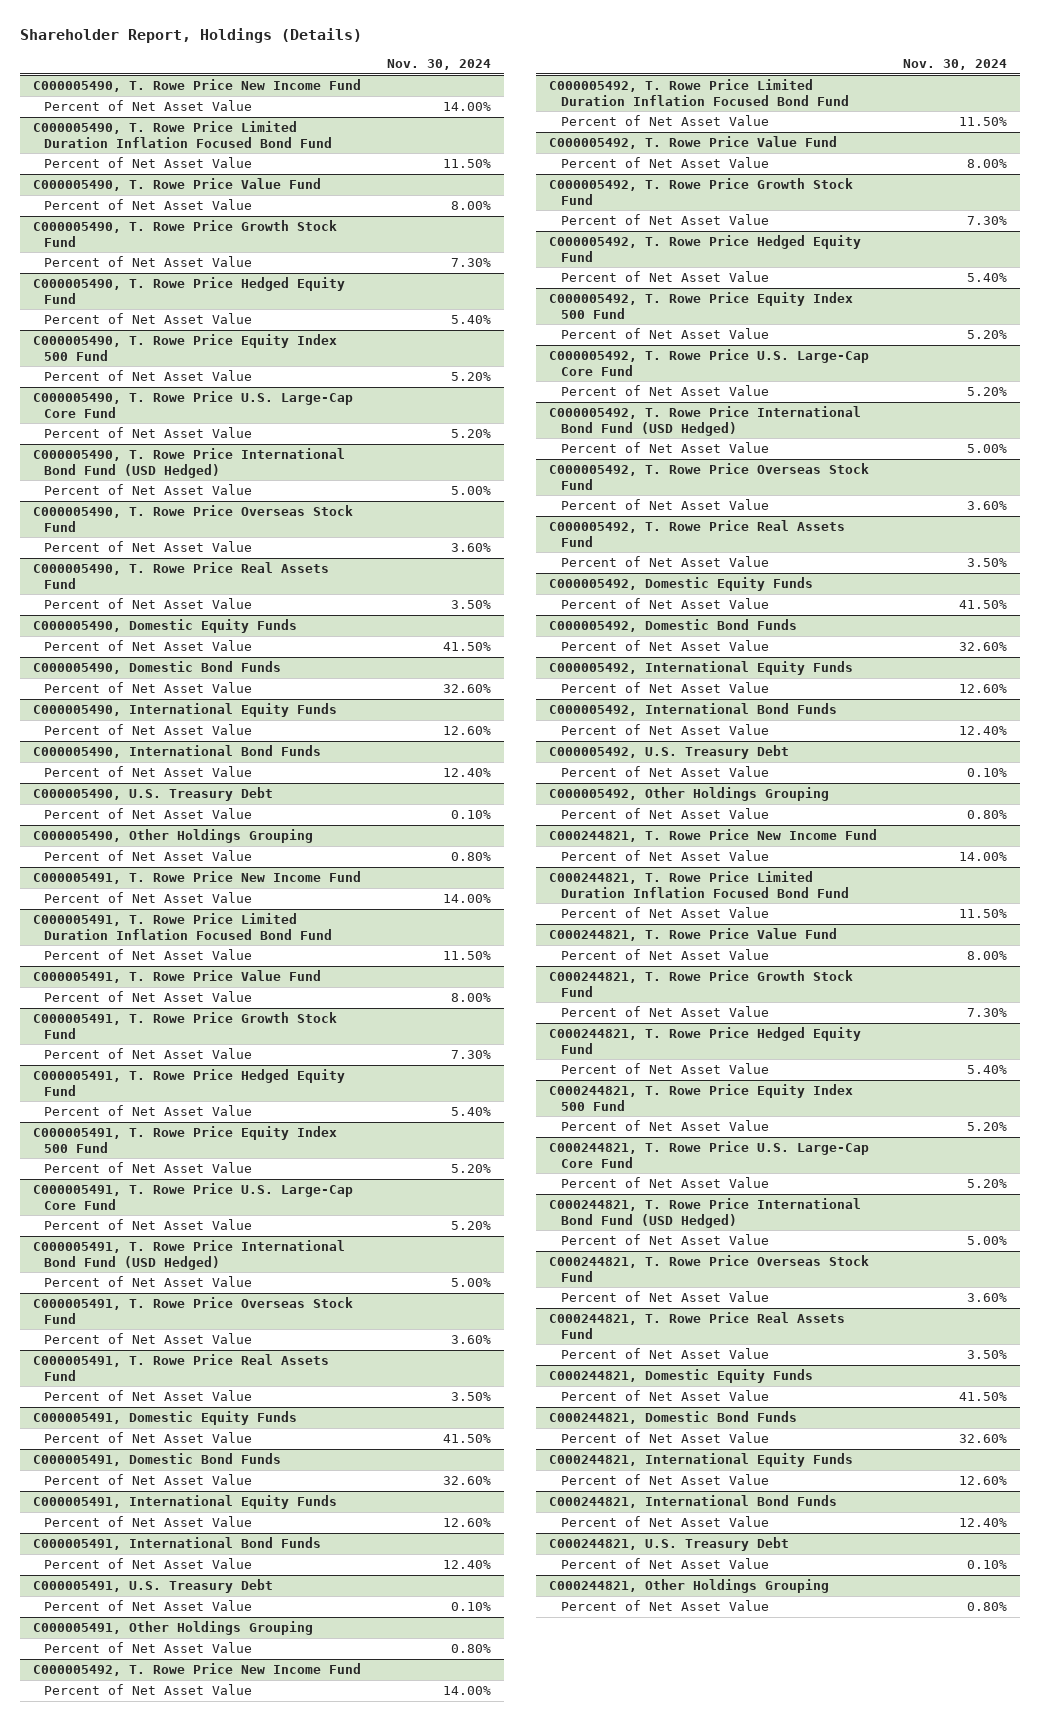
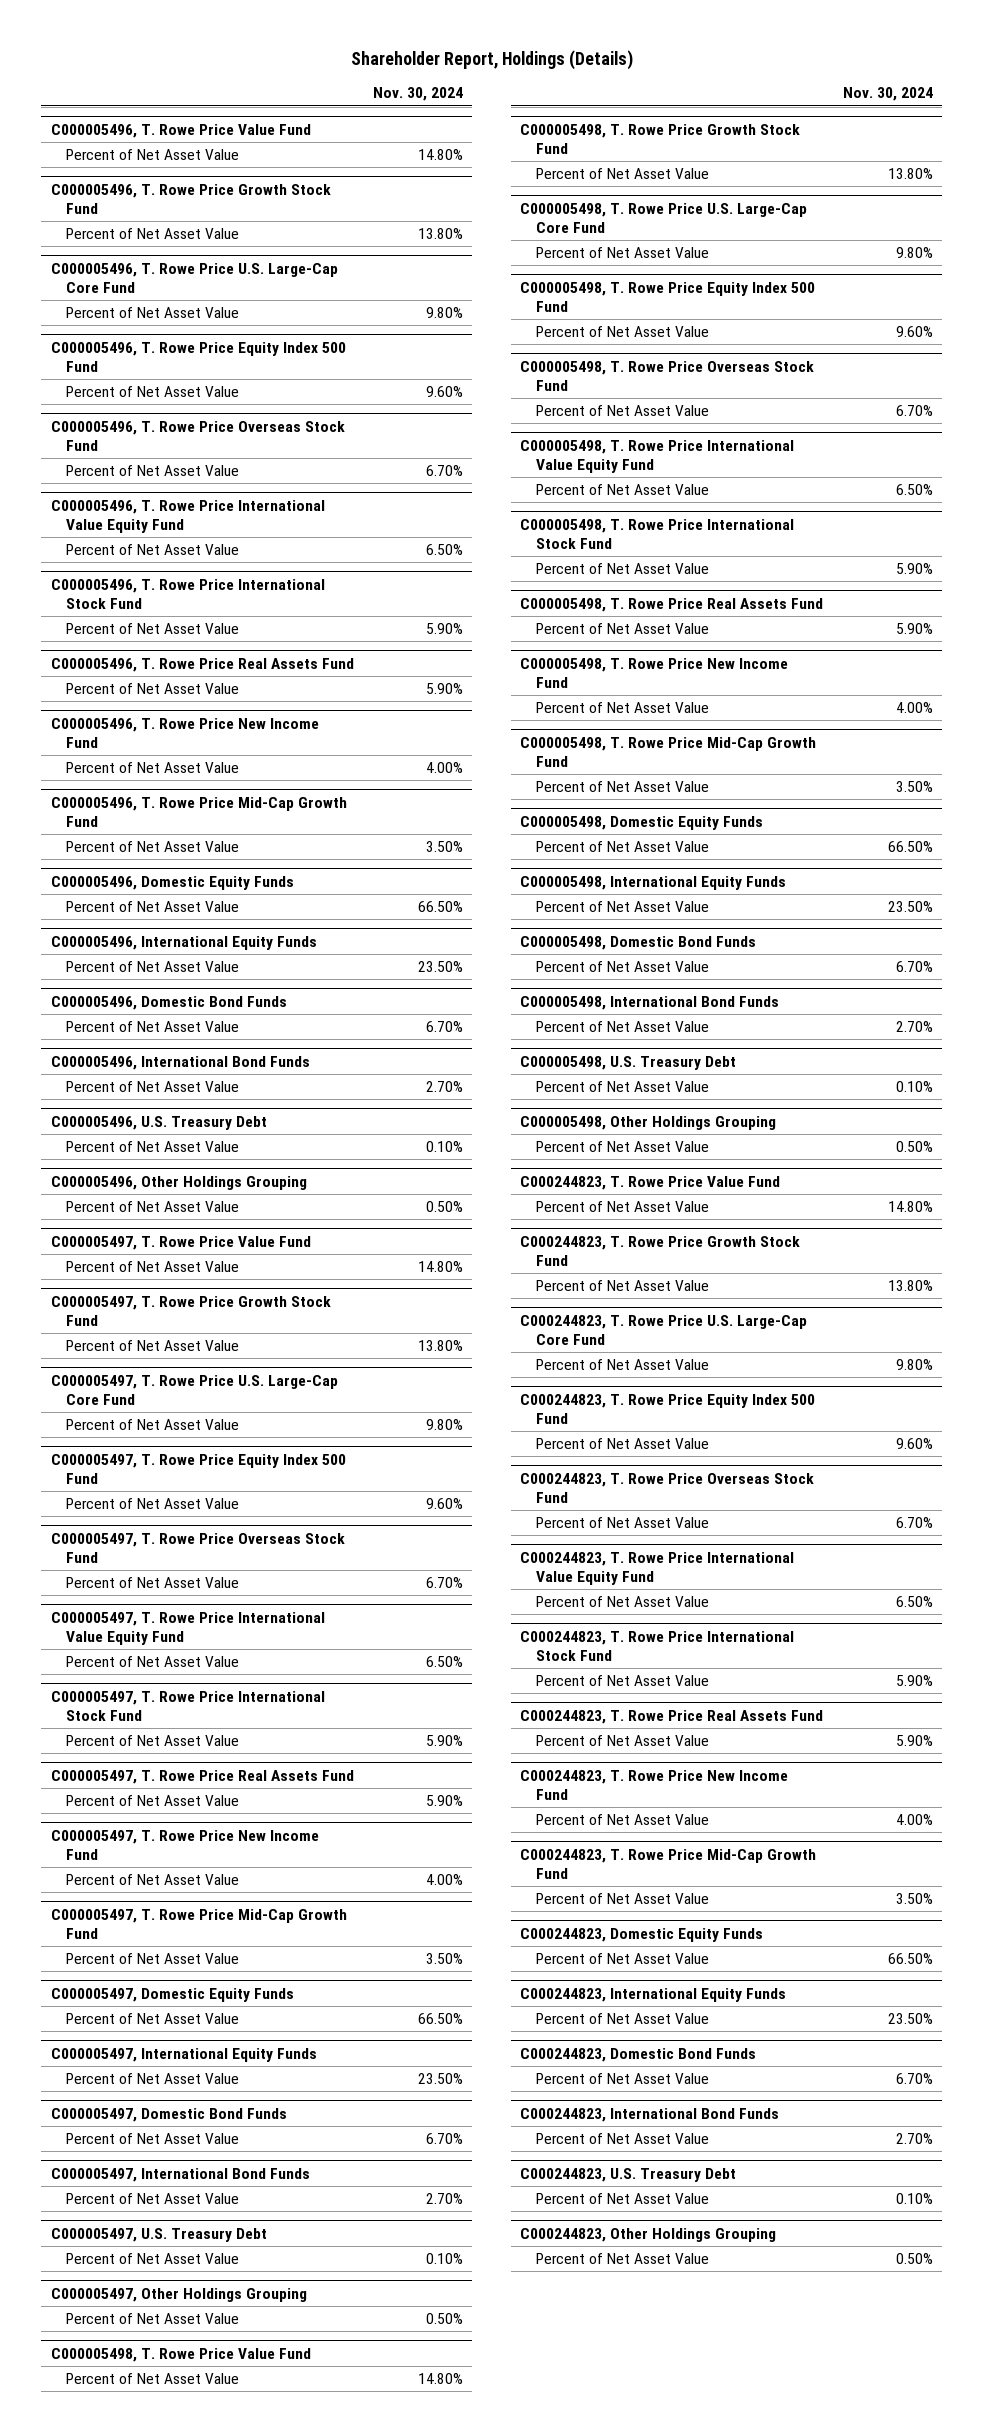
- C000005490, T. Rowe Price New Income Fund
- Percent of Net Asset Value | 14.00%
- C000005490, T. Rowe Price Limited Duration Inflation Focused Bond Fund
- Percent of Net Asset Value | 11.50%
- C000005490, T. Rowe Price Value Fund
- Percent of Net Asset Value | 8.00%
- C000005490, T. Rowe Price Growth Stock Fund
- Percent of Net Asset Value | 7.30%
- C000005490, T. Rowe Price Hedged Equity Fund
- Percent of Net Asset Value | 5.40%
- C000005490, T. Rowe Price Equity Index 500 Fund
- Percent of Net Asset Value | 5.20%
- C000005490, T. Rowe Price U.S. Large-Cap Core Fund
- Percent of Net Asset Value | 5.20%
- C000005490, T. Rowe Price International Bond Fund (USD Hedged)
- Percent of Net Asset Value | 5.00%
- C000005490, T. Rowe Price Overseas Stock Fund
- Percent of Net Asset Value | 3.60%
- C000005490, T. Rowe Price Real Assets Fund
+ C000005496, T. Rowe Price Value Fund
+ Percent of Net Asset Value | 14.80%
+ C000005496, T. Rowe Price Growth Stock Fund
+ Percent of Net Asset Value | 13.80%
+ C000005496, T. Rowe Price U.S. Large-Cap Core Fund
+ Percent of Net Asset Value | 9.80%
+ C000005496, T. Rowe Price Equity Index 500 Fund
+ Percent of Net Asset Value | 9.60%
+ C000005496, T. Rowe Price Overseas Stock Fund
+ Percent of Net Asset Value | 6.70%
+ C000005496, T. Rowe Price International Value Equity Fund
+ Percent of Net Asset Value | 6.50%
+ C000005496, T. Rowe Price International Stock Fund
+ Percent of Net Asset Value | 5.90%
+ C000005496, T. Rowe Price Real Assets Fund
+ Percent of Net Asset Value | 5.90%
+ C000005496, T. Rowe Price New Income Fund
+ Percent of Net Asset Value | 4.00%
+ C000005496, T. Rowe Price Mid-Cap Growth Fund
- C000005490, Domestic Equity Funds
- Percent of Net Asset Value | 41.50%
- C000005490, Domestic Bond Funds
- Percent of Net Asset Value | 32.60%
- C000005490, International Equity Funds
- Percent of Net Asset Value | 12.60%
- C000005490, International Bond Funds
- Percent of Net Asset Value | 12.40%
- C000005490, U.S. Treasury Debt
+ C000005496, Domestic Equity Funds
+ Percent of Net Asset Value | 66.50%
+ C000005496, International Equity Funds
+ Percent of Net Asset Value | 23.50%
+ C000005496, Domestic Bond Funds
+ Percent of Net Asset Value | 6.70%
+ C000005496, International Bond Funds
+ Percent of Net Asset Value | 2.70%
+ C000005496, U.S. Treasury Debt
- C000005490, Other Holdings Grouping
- Percent of Net Asset Value | 0.80%
- C000005491, T. Rowe Price New Income Fund
- Percent of Net Asset Value | 14.00%
- C000005491, T. Rowe Price Limited Duration Inflation Focused Bond Fund
- Percent of Net Asset Value | 11.50%
- C000005491, T. Rowe Price Value Fund
- Percent of Net Asset Value | 8.00%
- C000005491, T. Rowe Price Growth Stock Fund
- Percent of Net Asset Value | 7.30%
- C000005491, T. Rowe Price Hedged Equity Fund
- Percent of Net Asset Value | 5.40%
- C000005491, T. Rowe Price Equity Index 500 Fund
- Percent of Net Asset Value | 5.20%
- C000005491, T. Rowe Price U.S. Large-Cap Core Fund
- Percent of Net Asset Value | 5.20%
- C000005491, T. Rowe Price International Bond Fund (USD Hedged)
- Percent of Net Asset Value | 5.00%
- C000005491, T. Rowe Price Overseas Stock Fund
- Percent of Net Asset Value | 3.60%
- C000005491, T. Rowe Price Real Assets Fund
+ C000005496, Other Holdings Grouping
+ Percent of Net Asset Value | 0.50%
+ C000005497, T. Rowe Price Value Fund
+ Percent of Net Asset Value | 14.80%
+ C000005497, T. Rowe Price Growth Stock Fund
+ Percent of Net Asset Value | 13.80%
+ C000005497, T. Rowe Price U.S. Large-Cap Core Fund
+ Percent of Net Asset Value | 9.80%
+ C000005497, T. Rowe Price Equity Index 500 Fund
+ Percent of Net Asset Value | 9.60%
+ C000005497, T. Rowe Price Overseas Stock Fund
+ Percent of Net Asset Value | 6.70%
+ C000005497, T. Rowe Price International Value Equity Fund
+ Percent of Net Asset Value | 6.50%
+ C000005497, T. Rowe Price International Stock Fund
+ Percent of Net Asset Value | 5.90%
+ C000005497, T. Rowe Price Real Assets Fund
+ Percent of Net Asset Value | 5.90%
+ C000005497, T. Rowe Price New Income Fund
+ Percent of Net Asset Value | 4.00%
+ C000005497, T. Rowe Price Mid-Cap Growth Fund
- C000005491, Domestic Equity Funds
- Percent of Net Asset Value | 41.50%
- C000005491, Domestic Bond Funds
- Percent of Net Asset Value | 32.60%
- C000005491, International Equity Funds
- Percent of Net Asset Value | 12.60%
- C000005491, International Bond Funds
- Percent of Net Asset Value | 12.40%
- C000005491, U.S. Treasury Debt
+ C000005497, Domestic Equity Funds
+ Percent of Net Asset Value | 66.50%
+ C000005497, International Equity Funds
+ Percent of Net Asset Value | 23.50%
+ C000005497, Domestic Bond Funds
+ Percent of Net Asset Value | 6.70%
+ C000005497, International Bond Funds
+ Percent of Net Asset Value | 2.70%
+ C000005497, U.S. Treasury Debt
- C000005491, Other Holdings Grouping
- Percent of Net Asset Value | 0.80%
- C000005492, T. Rowe Price New Income Fund
- Percent of Net Asset Value | 14.00%
- C000005492, T. Rowe Price Limited Duration Inflation Focused Bond Fund
- Percent of Net Asset Value | 11.50%
- C000005492, T. Rowe Price Value Fund
- Percent of Net Asset Value | 8.00%
- C000005492, T. Rowe Price Growth Stock Fund
- Percent of Net Asset Value | 7.30%
- C000005492, T. Rowe Price Hedged Equity Fund
- Percent of Net Asset Value | 5.40%
- C000005492, T. Rowe Price Equity Index 500 Fund
- Percent of Net Asset Value | 5.20%
- C000005492, T. Rowe Price U.S. Large-Cap Core Fund
- Percent of Net Asset Value | 5.20%
- C000005492, T. Rowe Price International Bond Fund (USD Hedged)
- Percent of Net Asset Value | 5.00%
- C000005492, T. Rowe Price Overseas Stock Fund
- Percent of Net Asset Value | 3.60%
- C000005492, T. Rowe Price Real Assets Fund
+ C000005497, Other Holdings Grouping
+ Percent of Net Asset Value | 0.50%
+ C000005498, T. Rowe Price Value Fund
+ Percent of Net Asset Value | 14.80%
+ C000005498, T. Rowe Price Growth Stock Fund
+ Percent of Net Asset Value | 13.80%
+ C000005498, T. Rowe Price U.S. Large-Cap Core Fund
+ Percent of Net Asset Value | 9.80%
+ C000005498, T. Rowe Price Equity Index 500 Fund
+ Percent of Net Asset Value | 9.60%
+ C000005498, T. Rowe Price Overseas Stock Fund
+ Percent of Net Asset Value | 6.70%
+ C000005498, T. Rowe Price International Value Equity Fund
+ Percent of Net Asset Value | 6.50%
+ C000005498, T. Rowe Price International Stock Fund
+ Percent of Net Asset Value | 5.90%
+ C000005498, T. Rowe Price Real Assets Fund
+ Percent of Net Asset Value | 5.90%
+ C000005498, T. Rowe Price New Income Fund
+ Percent of Net Asset Value | 4.00%
+ C000005498, T. Rowe Price Mid-Cap Growth Fund
- C000005492, Domestic Equity Funds
- Percent of Net Asset Value | 41.50%
- C000005492, Domestic Bond Funds
- Percent of Net Asset Value | 32.60%
- C000005492, International Equity Funds
- Percent of Net Asset Value | 12.60%
- C000005492, International Bond Funds
- Percent of Net Asset Value | 12.40%
- C000005492, U.S. Treasury Debt
+ C000005498, Domestic Equity Funds
+ Percent of Net Asset Value | 66.50%
+ C000005498, International Equity Funds
+ Percent of Net Asset Value | 23.50%
+ C000005498, Domestic Bond Funds
+ Percent of Net Asset Value | 6.70%
+ C000005498, International Bond Funds
+ Percent of Net Asset Value | 2.70%
+ C000005498, U.S. Treasury Debt
- C000005492, Other Holdings Grouping
- Percent of Net Asset Value | 0.80%
- C000244821, T. Rowe Price New Income Fund
- Percent of Net Asset Value | 14.00%
- C000244821, T. Rowe Price Limited Duration Inflation Focused Bond Fund
- Percent of Net Asset Value | 11.50%
- C000244821, T. Rowe Price Value Fund
- Percent of Net Asset Value | 8.00%
- C000244821, T. Rowe Price Growth Stock Fund
- Percent of Net Asset Value | 7.30%
- C000244821, T. Rowe Price Hedged Equity Fund
- Percent of Net Asset Value | 5.40%
- C000244821, T. Rowe Price Equity Index 500 Fund
- Percent of Net Asset Value | 5.20%
- C000244821, T. Rowe Price U.S. Large-Cap Core Fund
- Percent of Net Asset Value | 5.20%
- C000244821, T. Rowe Price International Bond Fund (USD Hedged)
- Percent of Net Asset Value | 5.00%
- C000244821, T. Rowe Price Overseas Stock Fund
- Percent of Net Asset Value | 3.60%
- C000244821, T. Rowe Price Real Assets Fund
+ C000005498, Other Holdings Grouping
+ Percent of Net Asset Value | 0.50%
+ C000244823, T. Rowe Price Value Fund
+ Percent of Net Asset Value | 14.80%
+ C000244823, T. Rowe Price Growth Stock Fund
+ Percent of Net Asset Value | 13.80%
+ C000244823, T. Rowe Price U.S. Large-Cap Core Fund
+ Percent of Net Asset Value | 9.80%
+ C000244823, T. Rowe Price Equity Index 500 Fund
+ Percent of Net Asset Value | 9.60%
+ C000244823, T. Rowe Price Overseas Stock Fund
+ Percent of Net Asset Value | 6.70%
+ C000244823, T. Rowe Price International Value Equity Fund
+ Percent of Net Asset Value | 6.50%
+ C000244823, T. Rowe Price International Stock Fund
+ Percent of Net Asset Value | 5.90%
+ C000244823, T. Rowe Price Real Assets Fund
+ Percent of Net Asset Value | 5.90%
+ C000244823, T. Rowe Price New Income Fund
+ Percent of Net Asset Value | 4.00%
+ C000244823, T. Rowe Price Mid-Cap Growth Fund
- C000244821, Domestic Equity Funds
- Percent of Net Asset Value | 41.50%
- C000244821, Domestic Bond Funds
- Percent of Net Asset Value | 32.60%
- C000244821, International Equity Funds
- Percent of Net Asset Value | 12.60%
- C000244821, International Bond Funds
- Percent of Net Asset Value | 12.40%
- C000244821, U.S. Treasury Debt
+ C000244823, Domestic Equity Funds
+ Percent of Net Asset Value | 66.50%
+ C000244823, International Equity Funds
+ Percent of Net Asset Value | 23.50%
+ C000244823, Domestic Bond Funds
+ Percent of Net Asset Value | 6.70%
+ C000244823, International Bond Funds
+ Percent of Net Asset Value | 2.70%
+ C000244823, U.S. Treasury Debt
- C000244821, Other Holdings Grouping
- Percent of Net Asset Value | 0.80%
+ C000244823, Other Holdings Grouping
+ Percent of Net Asset Value | 0.50%

